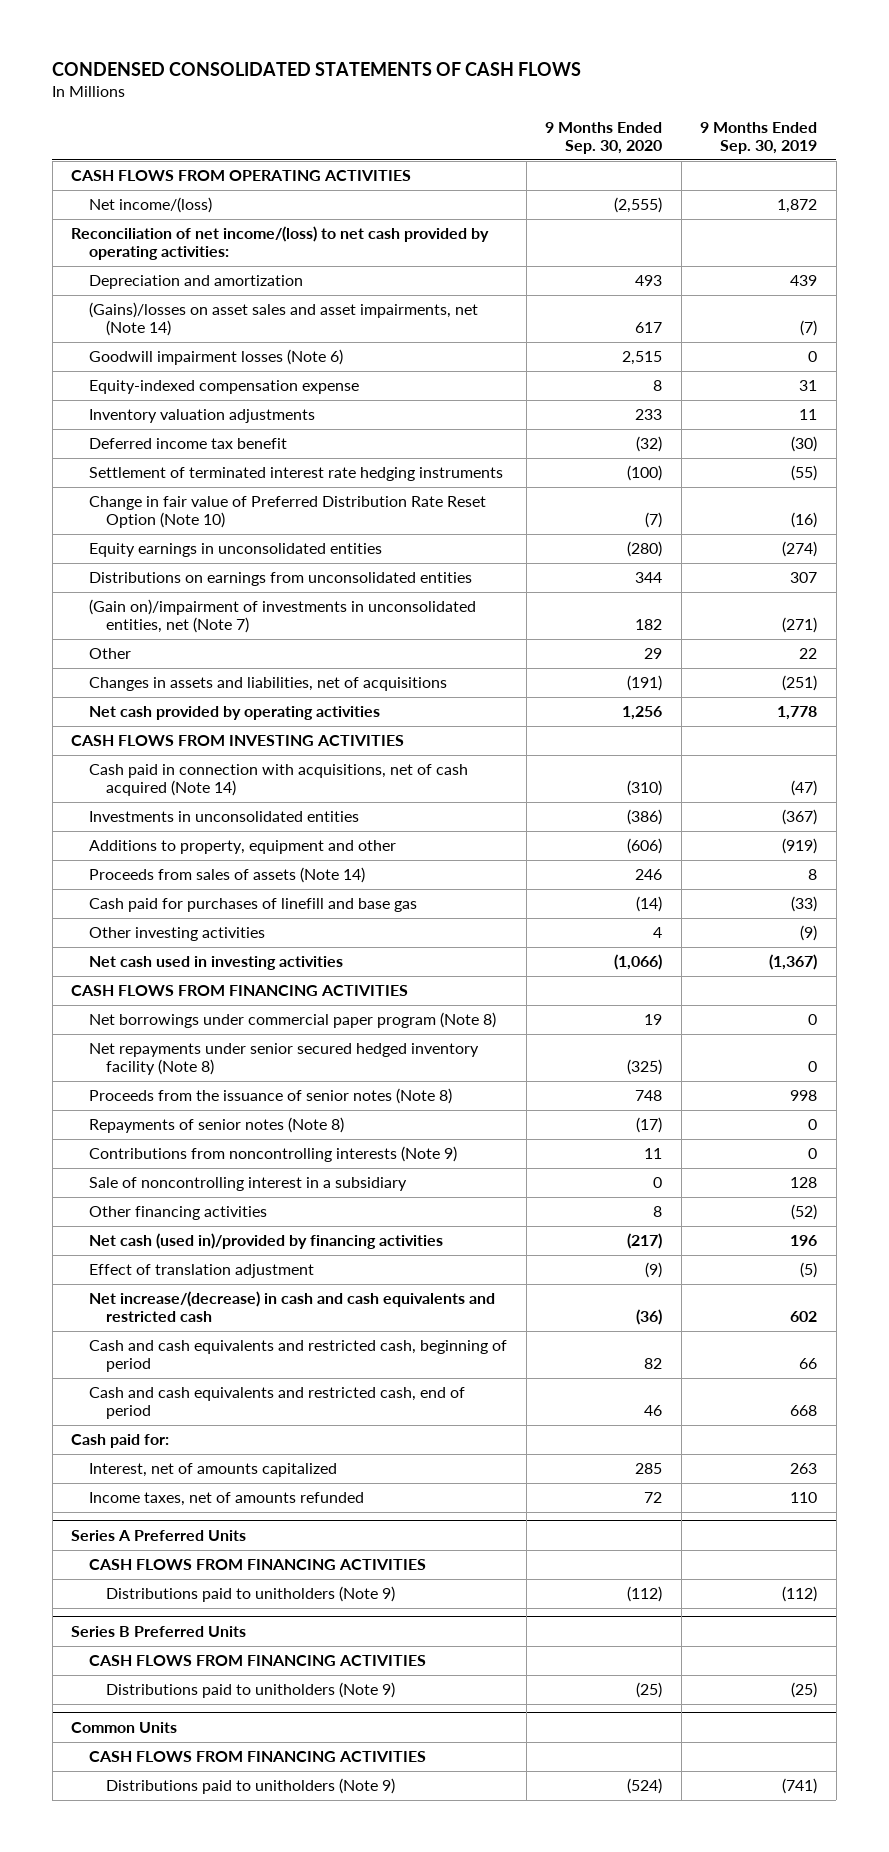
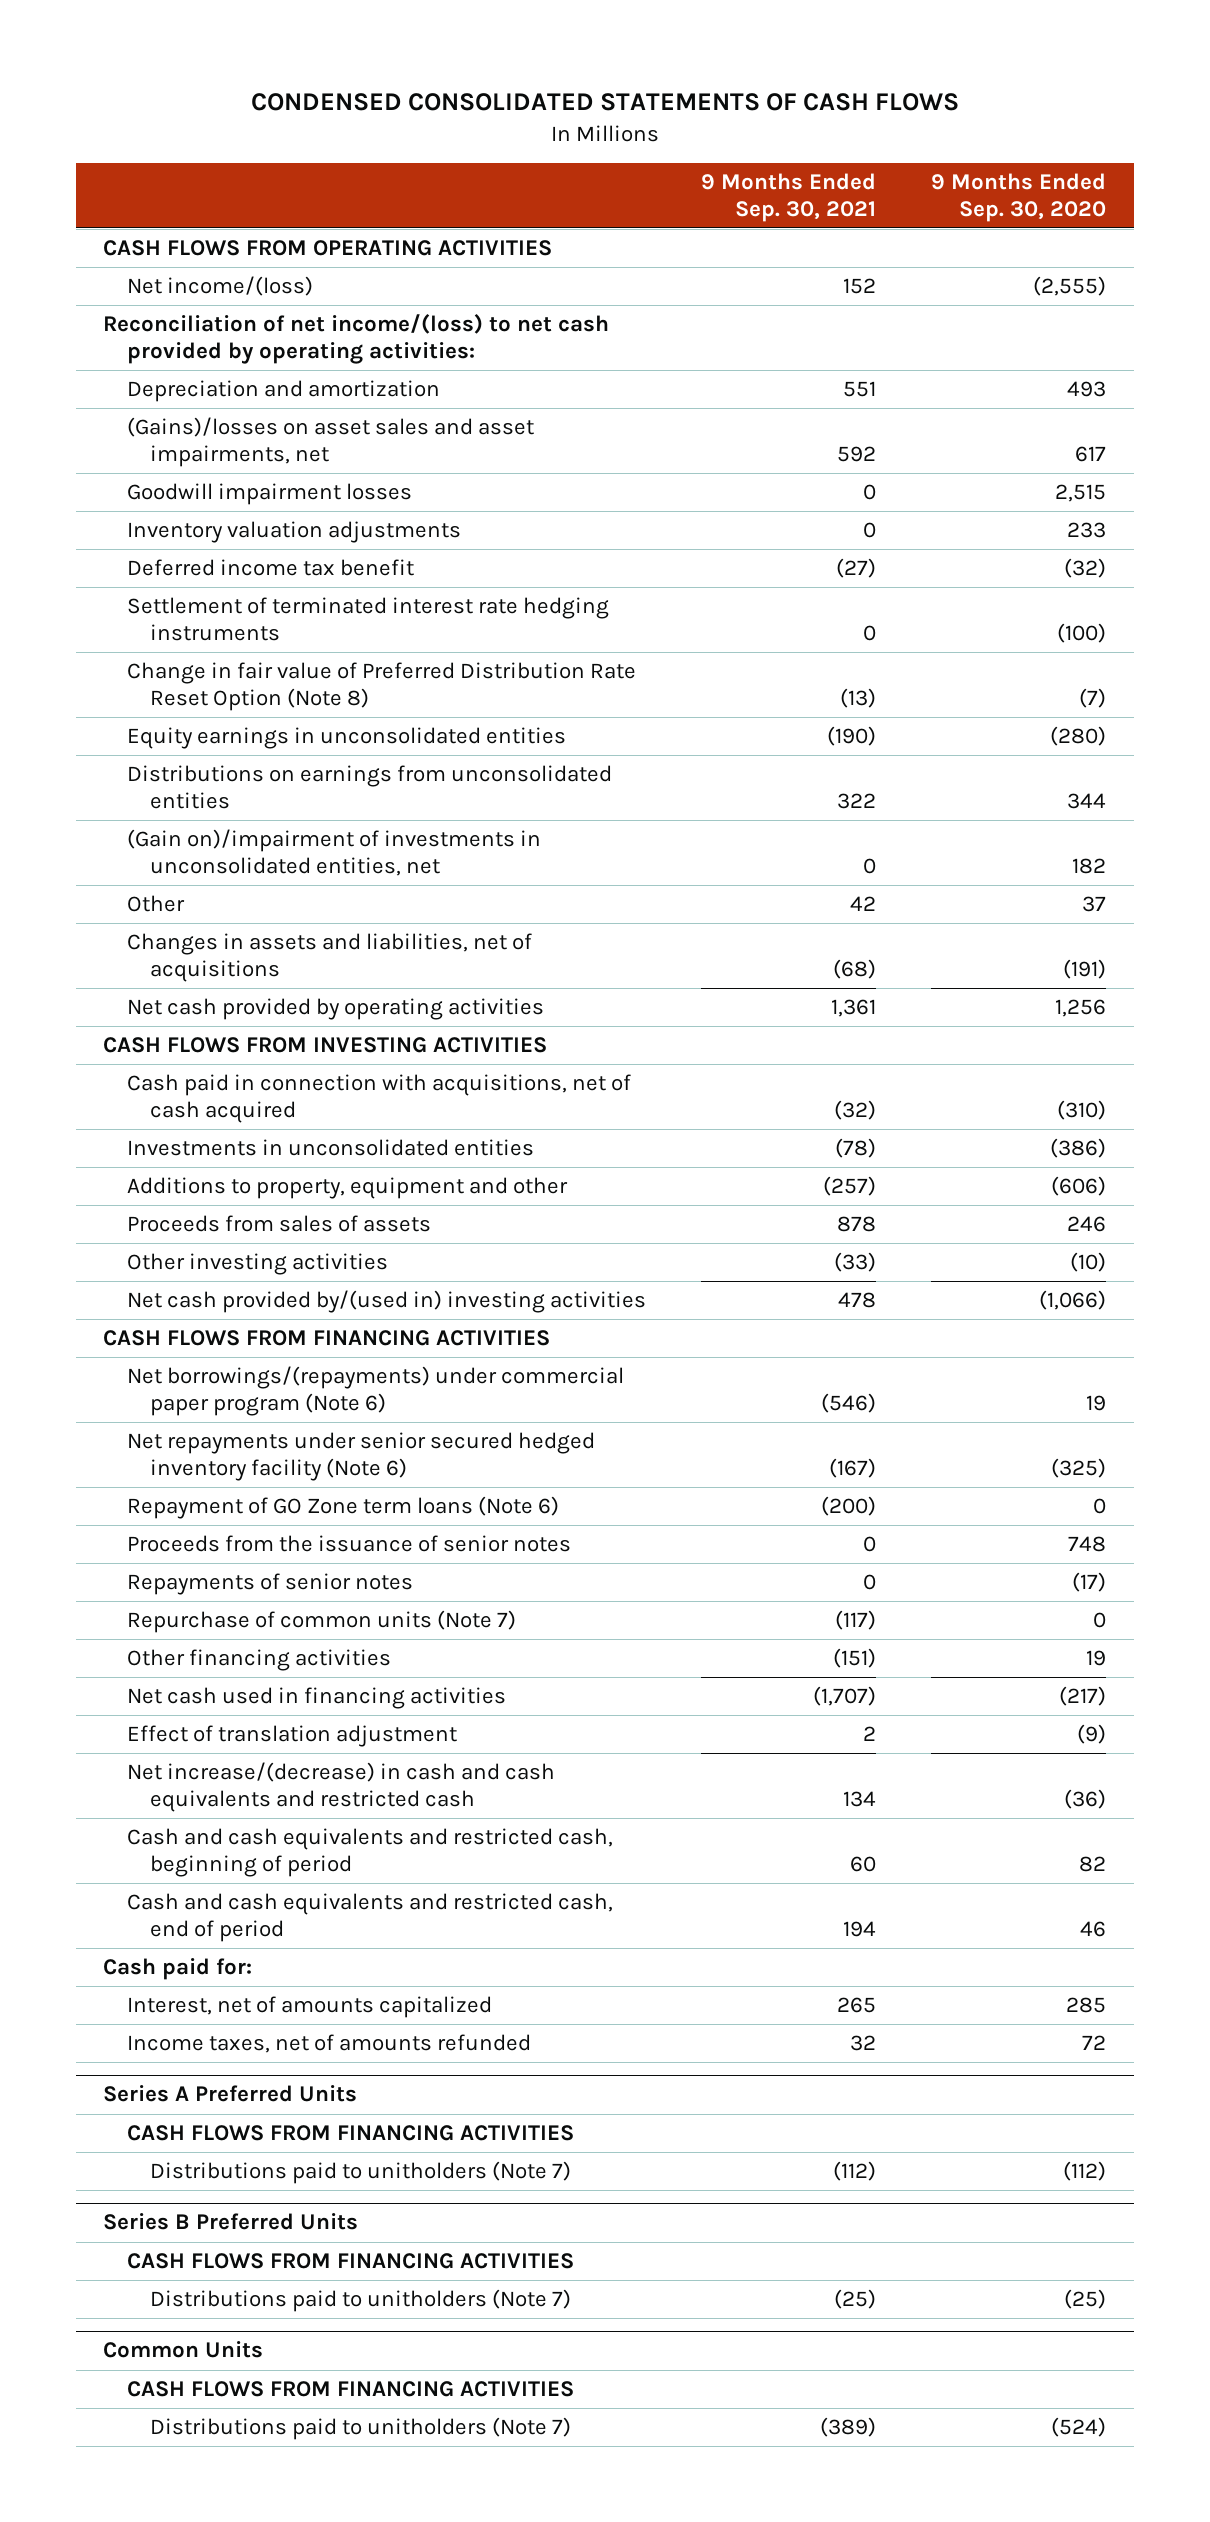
- | 9 Months Ended Sep. 30, 2020 | 9 Months Ended Sep. 30, 2019
+ | 9 Months Ended Sep. 30, 2021 | 9 Months Ended Sep. 30, 2020
- (Gains)/losses on asset sales and asset impairments, net (Note 14) | 617 | (7)
- Goodwill impairment losses (Note 6) | 2,515 | 0
- Equity-indexed compensation expense | 8 | 31
+ (Gains)/losses on asset sales and asset impairments, net | 592 | 617
+ Goodwill impairment losses | 0 | 2,515
- Change in fair value of Preferred Distribution Rate Reset Option (Note 10) | (7) | (16)
+ Change in fair value of Preferred Distribution Rate Reset Option (Note 8) | (13) | (7)
- (Gain on)/impairment of investments in unconsolidated entities, net (Note 7) | 182 | (271)
- Other | 29 | 22
+ (Gain on)/impairment of investments in unconsolidated entities, net | 0 | 182
+ Other | 42 | 37
- Cash paid in connection with acquisitions, net of cash acquired (Note 14) | (310) | (47)
+ Cash paid in connection with acquisitions, net of cash acquired | (32) | (310)
- Proceeds from sales of assets (Note 14) | 246 | 8
- Cash paid for purchases of linefill and base gas | (14) | (33)
- Other investing activities | 4 | (9)
- Net cash used in investing activities | (1,066) | (1,367)
+ Proceeds from sales of assets | 878 | 246
+ Other investing activities | (33) | (10)
+ Net cash provided by/(used in) investing activities | 478 | (1,066)
- Net borrowings under commercial paper program (Note 8) | 19 | 0
- Net repayments under senior secured hedged inventory facility (Note 8) | (325) | 0
- Proceeds from the issuance of senior notes (Note 8) | 748 | 998
- Repayments of senior notes (Note 8) | (17) | 0
- Contributions from noncontrolling interests (Note 9) | 11 | 0
- Sale of noncontrolling interest in a subsidiary | 0 | 128
- Other financing activities | 8 | (52)
- Net cash (used in)/provided by financing activities | (217) | 196
+ Net borrowings/(repayments) under commercial paper program (Note 6) | (546) | 19
+ Net repayments under senior secured hedged inventory facility (Note 6) | (167) | (325)
+ Repayment of GO Zone term loans (Note 6) | (200) | 0
+ Proceeds from the issuance of senior notes | 0 | 748
+ Repayments of senior notes | 0 | (17)
+ Repurchase of common units (Note 7) | (117) | 0
+ Other financing activities | (151) | 19
+ Net cash used in financing activities | (1,707) | (217)
@ Series A Preferred Units
- Distributions paid to unitholders (Note 9) | (112) | (112)
+ Distributions paid to unitholders (Note 7) | (112) | (112)
@ Series B Preferred Units
- Distributions paid to unitholders (Note 9) | (25) | (25)
+ Distributions paid to unitholders (Note 7) | (25) | (25)
@ Common Units
- Distributions paid to unitholders (Note 9) | (524) | (741)
+ Distributions paid to unitholders (Note 7) | (389) | (524)

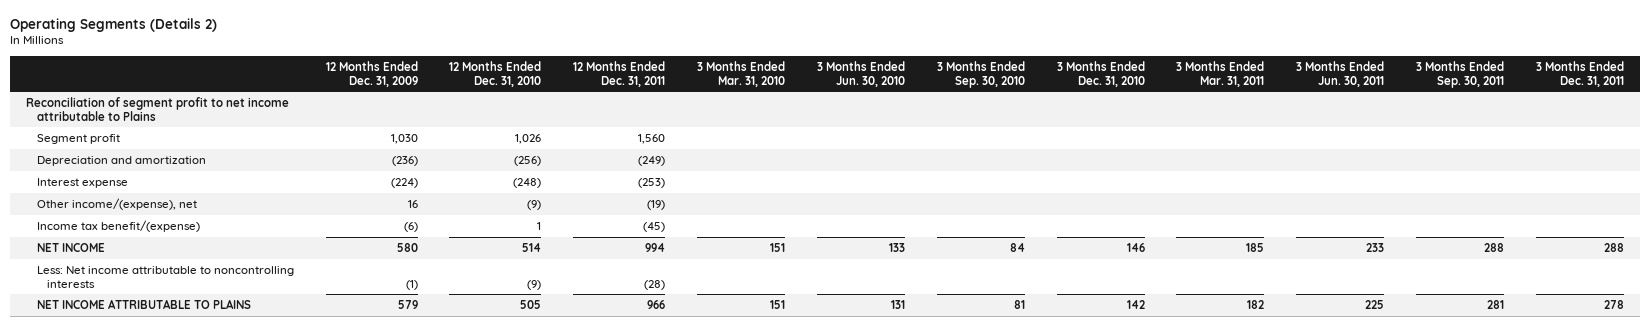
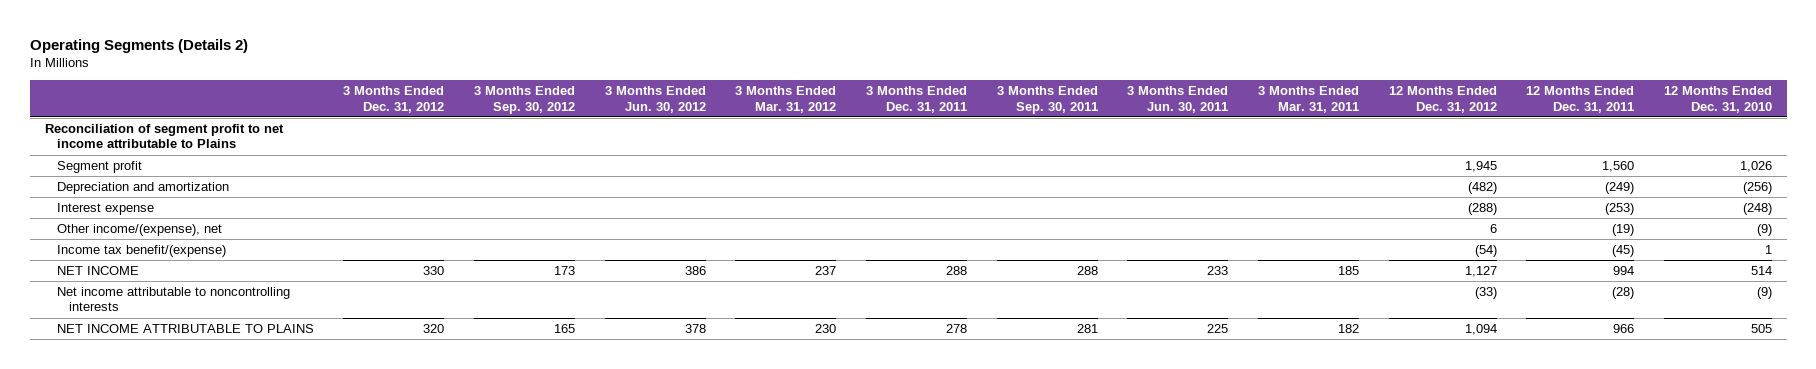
- | 12 Months Ended Dec. 31, 2009 | 12 Months Ended Dec. 31, 2010 | 12 Months Ended Dec. 31, 2011 | 3 Months Ended Mar. 31, 2010 | 3 Months Ended Jun. 30, 2010 | 3 Months Ended Sep. 30, 2010 | 3 Months Ended Dec. 31, 2010 | 3 Months Ended Mar. 31, 2011 | 3 Months Ended Jun. 30, 2011 | 3 Months Ended Sep. 30, 2011 | 3 Months Ended Dec. 31, 2011
+ | 3 Months Ended Dec. 31, 2012 | 3 Months Ended Sep. 30, 2012 | 3 Months Ended Jun. 30, 2012 | 3 Months Ended Mar. 31, 2012 | 3 Months Ended Dec. 31, 2011 | 3 Months Ended Sep. 30, 2011 | 3 Months Ended Jun. 30, 2011 | 3 Months Ended Mar. 31, 2011 | 12 Months Ended Dec. 31, 2012 | 12 Months Ended Dec. 31, 2011 | 12 Months Ended Dec. 31, 2010
- Less: Net income attributable to noncontrolling interests | (1) | (9) | (28) | | | | | | | |
+ Net income attributable to noncontrolling interests | | | | | | | | | (33) | (28) | (9)

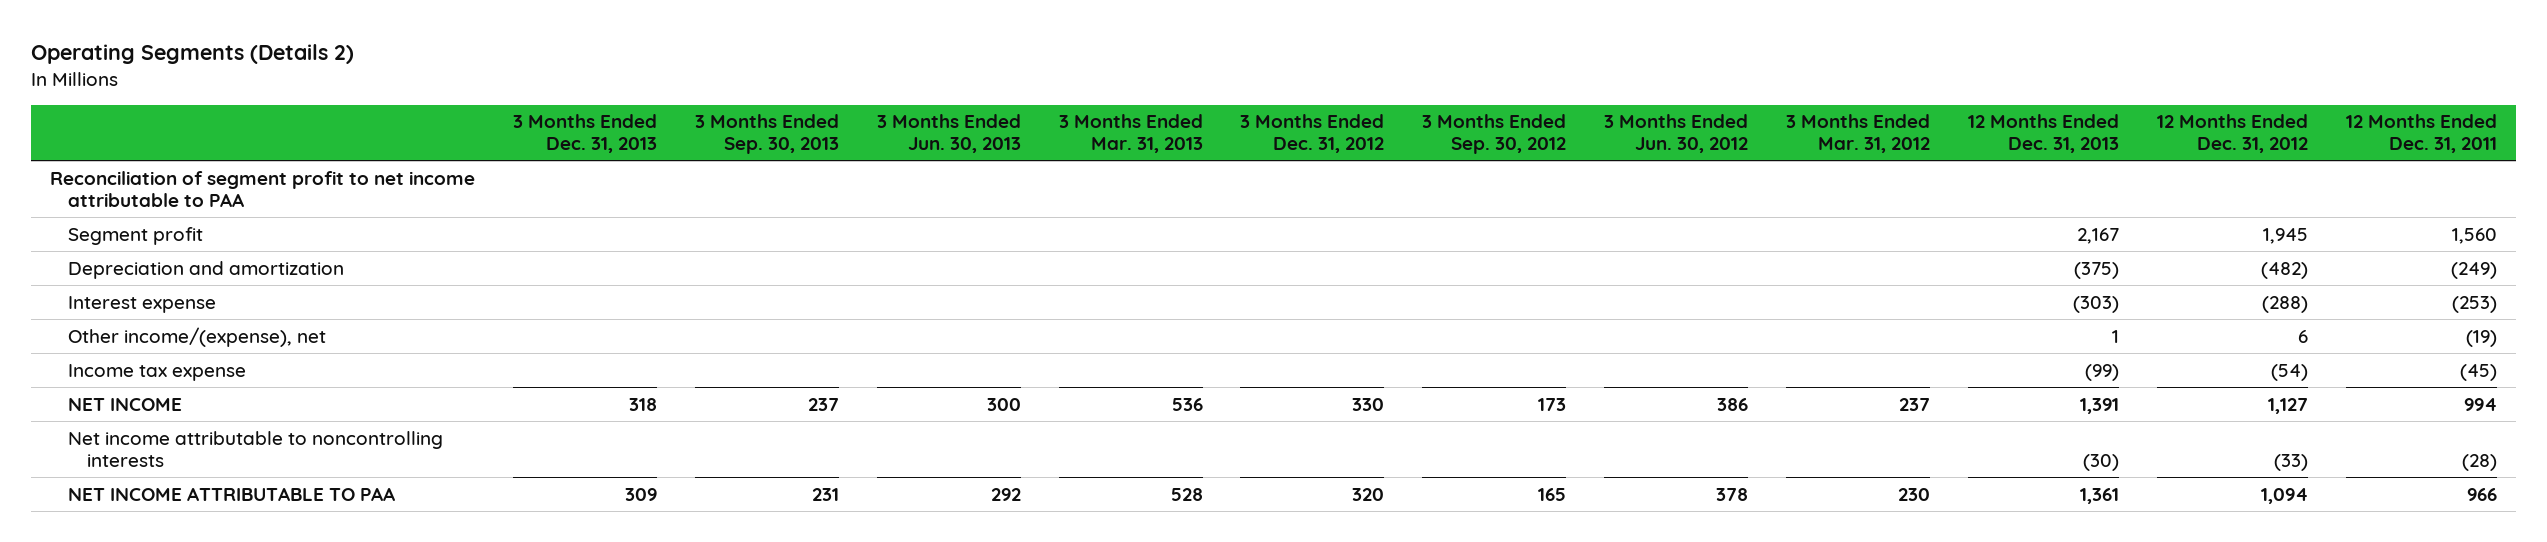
- | 3 Months Ended Dec. 31, 2012 | 3 Months Ended Sep. 30, 2012 | 3 Months Ended Jun. 30, 2012 | 3 Months Ended Mar. 31, 2012 | 3 Months Ended Dec. 31, 2011 | 3 Months Ended Sep. 30, 2011 | 3 Months Ended Jun. 30, 2011 | 3 Months Ended Mar. 31, 2011 | 12 Months Ended Dec. 31, 2012 | 12 Months Ended Dec. 31, 2011 | 12 Months Ended Dec. 31, 2010
+ | 3 Months Ended Dec. 31, 2013 | 3 Months Ended Sep. 30, 2013 | 3 Months Ended Jun. 30, 2013 | 3 Months Ended Mar. 31, 2013 | 3 Months Ended Dec. 31, 2012 | 3 Months Ended Sep. 30, 2012 | 3 Months Ended Jun. 30, 2012 | 3 Months Ended Mar. 31, 2012 | 12 Months Ended Dec. 31, 2013 | 12 Months Ended Dec. 31, 2012 | 12 Months Ended Dec. 31, 2011
- Reconciliation of segment profit to net income attributable to Plains
+ Reconciliation of segment profit to net income attributable to PAA
- Income tax benefit/(expense) | | | | | | | | | (54) | (45) | 1
+ Income tax expense | | | | | | | | | (99) | (54) | (45)
- NET INCOME ATTRIBUTABLE TO PLAINS | 320 | 165 | 378 | 230 | 278 | 281 | 225 | 182 | 1,094 | 966 | 505
+ NET INCOME ATTRIBUTABLE TO PAA | 309 | 231 | 292 | 528 | 320 | 165 | 378 | 230 | 1,361 | 1,094 | 966

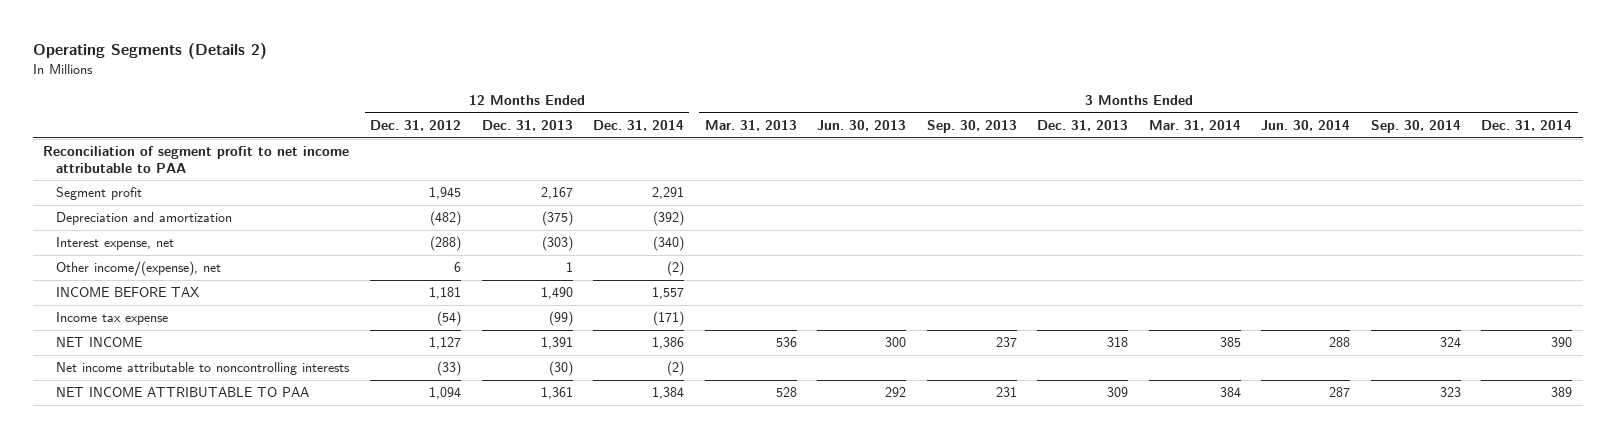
- | 3 Months Ended Dec. 31, 2013 | 3 Months Ended Sep. 30, 2013 | 3 Months Ended Jun. 30, 2013 | 3 Months Ended Mar. 31, 2013 | 3 Months Ended Dec. 31, 2012 | 3 Months Ended Sep. 30, 2012 | 3 Months Ended Jun. 30, 2012 | 3 Months Ended Mar. 31, 2012 | 12 Months Ended Dec. 31, 2013 | 12 Months Ended Dec. 31, 2012 | 12 Months Ended Dec. 31, 2011
+ | 12 Months Ended Dec. 31, 2012 | 12 Months Ended Dec. 31, 2013 | 12 Months Ended Dec. 31, 2014 | 3 Months Ended Mar. 31, 2013 | 3 Months Ended Jun. 30, 2013 | 3 Months Ended Sep. 30, 2013 | 3 Months Ended Dec. 31, 2013 | 3 Months Ended Mar. 31, 2014 | 3 Months Ended Jun. 30, 2014 | 3 Months Ended Sep. 30, 2014 | 3 Months Ended Dec. 31, 2014
- Interest expense | | | | | | | | | (303) | (288) | (253)
+ Interest expense, net | (288) | (303) | (340) | | | | | | | |
+ INCOME BEFORE TAX | 1,181 | 1,490 | 1,557 | | | | | | | |

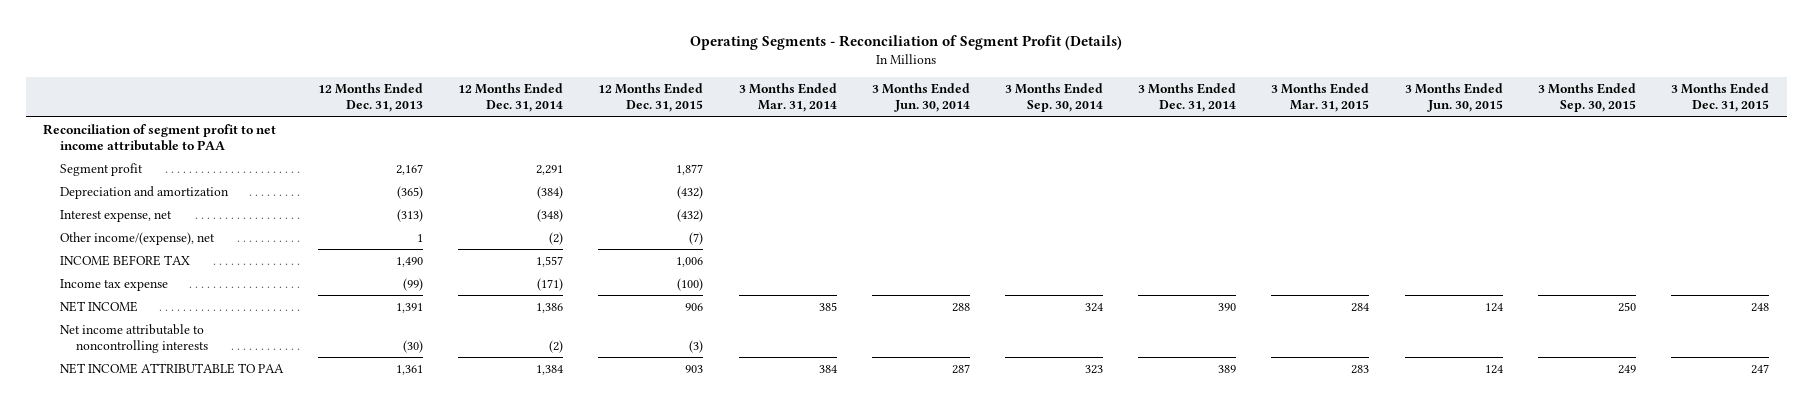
- Operating Segments (Details 2)
+ Operating Segments - Reconciliation of Segment Profit (Details)
- | 12 Months Ended Dec. 31, 2012 | 12 Months Ended Dec. 31, 2013 | 12 Months Ended Dec. 31, 2014 | 3 Months Ended Mar. 31, 2013 | 3 Months Ended Jun. 30, 2013 | 3 Months Ended Sep. 30, 2013 | 3 Months Ended Dec. 31, 2013 | 3 Months Ended Mar. 31, 2014 | 3 Months Ended Jun. 30, 2014 | 3 Months Ended Sep. 30, 2014 | 3 Months Ended Dec. 31, 2014
+ | 12 Months Ended Dec. 31, 2013 | 12 Months Ended Dec. 31, 2014 | 12 Months Ended Dec. 31, 2015 | 3 Months Ended Mar. 31, 2014 | 3 Months Ended Jun. 30, 2014 | 3 Months Ended Sep. 30, 2014 | 3 Months Ended Dec. 31, 2014 | 3 Months Ended Mar. 31, 2015 | 3 Months Ended Jun. 30, 2015 | 3 Months Ended Sep. 30, 2015 | 3 Months Ended Dec. 31, 2015
- Depreciation and amortization | (482) | (375) | (392) | | | | | | | |
- Interest expense, net | (288) | (303) | (340) | | | | | | | |
+ Depreciation and amortization | (365) | (384) | (432) | | | | | | | |
+ Interest expense, net | (313) | (348) | (432) | | | | | | | |

